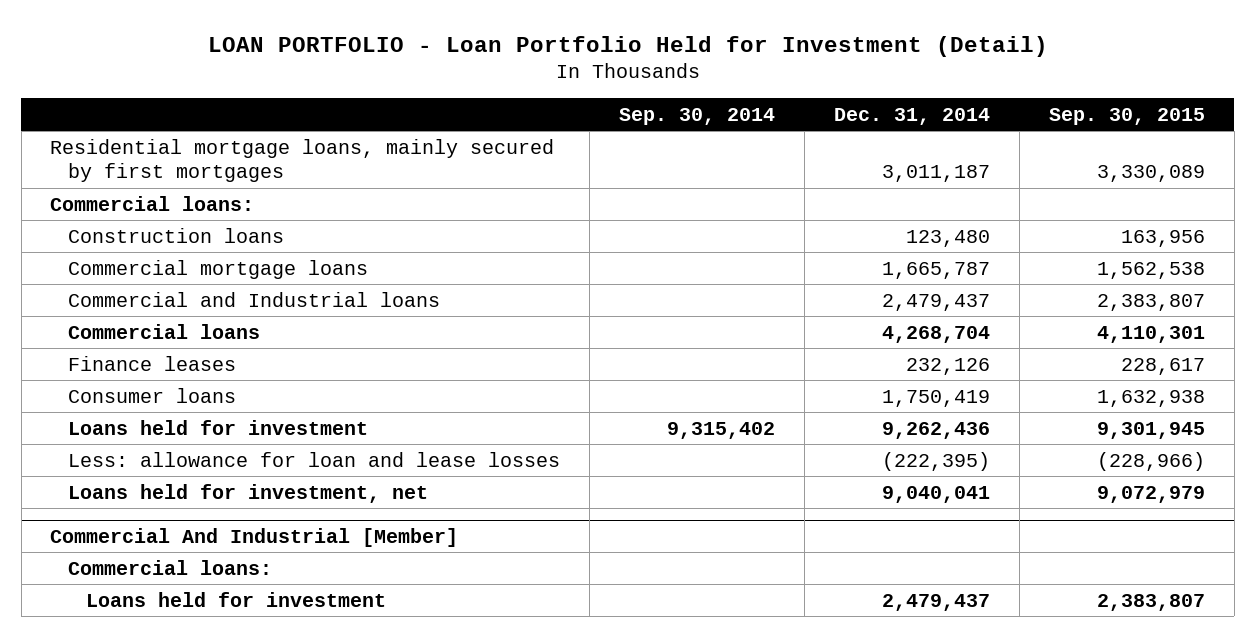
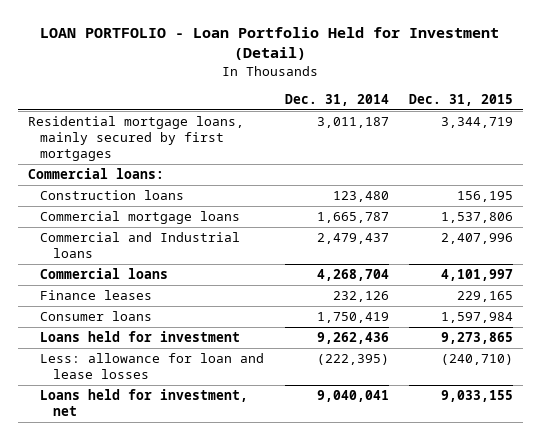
- | Sep. 30, 2014 | Dec. 31, 2014 | Sep. 30, 2015
+ | Dec. 31, 2014 | Dec. 31, 2015
- Commercial And Industrial [Member]
- Commercial loans:
- Loans held for investment | | 2,479,437 | 2,383,807

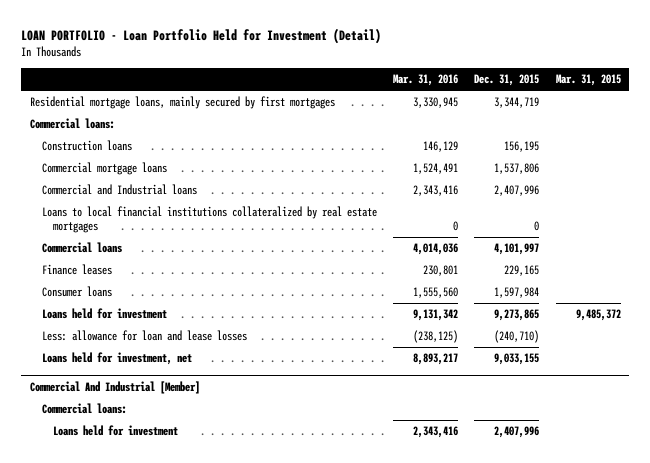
- | Dec. 31, 2014 | Dec. 31, 2015
+ | Mar. 31, 2016 | Dec. 31, 2015 | Mar. 31, 2015
+ Loans to local financial institutions collateralized by real estate mortgages | 0 | 0 |
+ Commercial And Industrial [Member]
+ Commercial loans:
+ Loans held for investment | 2,343,416 | 2,407,996 |

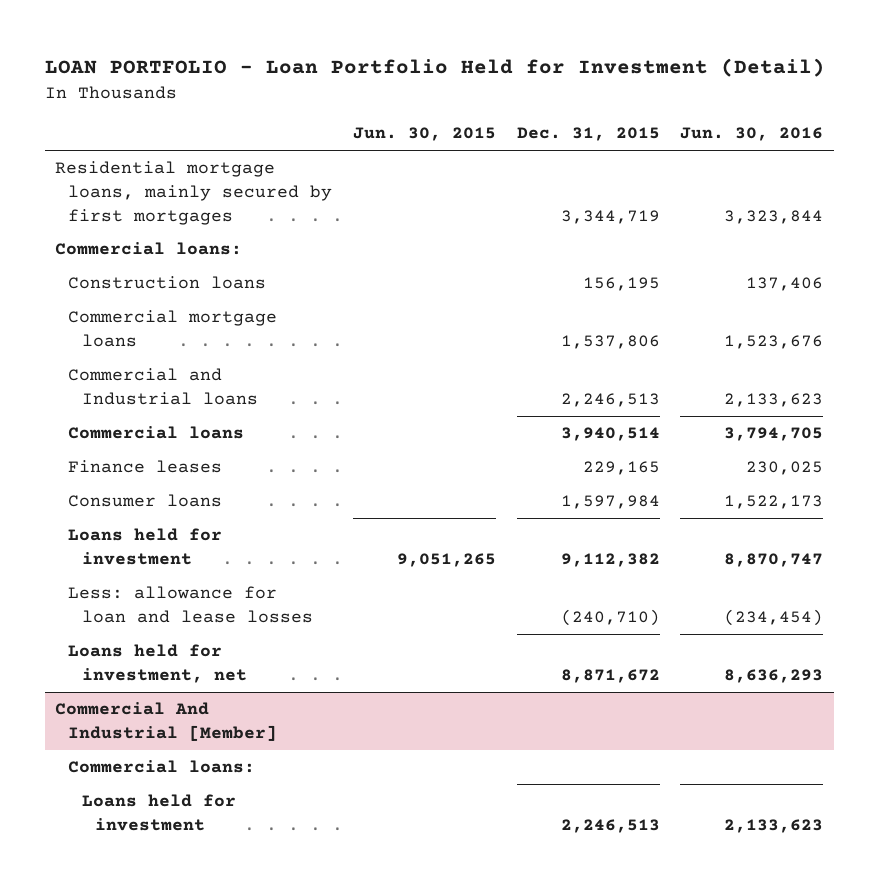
- | Mar. 31, 2016 | Dec. 31, 2015 | Mar. 31, 2015
+ | Jun. 30, 2015 | Dec. 31, 2015 | Jun. 30, 2016
- Commercial and Industrial loans | 2,343,416 | 2,407,996 |
- Loans to local financial institutions collateralized by real estate mortgages | 0 | 0 |
- Commercial loans | 4,014,036 | 4,101,997 |
+ Commercial and Industrial loans | | 2,246,513 | 2,133,623
+ Commercial loans | | 3,940,514 | 3,794,705
- Loans held for investment | 9,131,342 | 9,273,865 | 9,485,372
+ Loans held for investment | 9,051,265 | 9,112,382 | 8,870,747
- Loans held for investment, net | 8,893,217 | 9,033,155 |
+ Loans held for investment, net | | 8,871,672 | 8,636,293
@ Commercial And Industrial [Member]
- Loans held for investment | 2,343,416 | 2,407,996 |
+ Loans held for investment | | 2,246,513 | 2,133,623

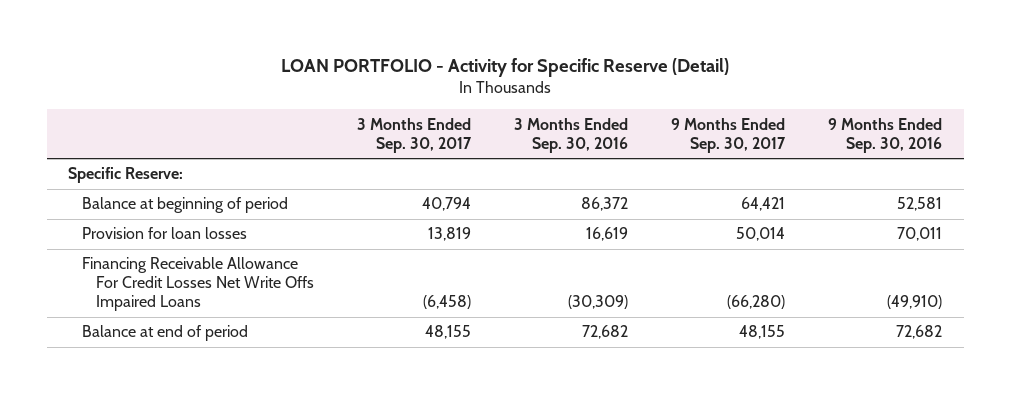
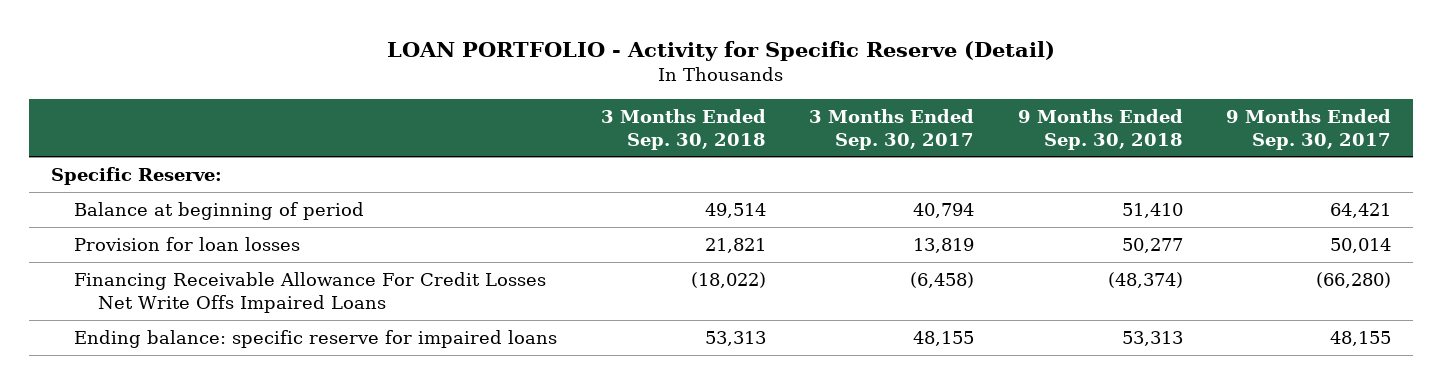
- | 3 Months Ended Sep. 30, 2017 | 3 Months Ended Sep. 30, 2016 | 9 Months Ended Sep. 30, 2017 | 9 Months Ended Sep. 30, 2016
+ | 3 Months Ended Sep. 30, 2018 | 3 Months Ended Sep. 30, 2017 | 9 Months Ended Sep. 30, 2018 | 9 Months Ended Sep. 30, 2017
- Balance at end of period | 48,155 | 72,682 | 48,155 | 72,682
+ Ending balance: specific reserve for impaired loans | 53,313 | 48,155 | 53,313 | 48,155

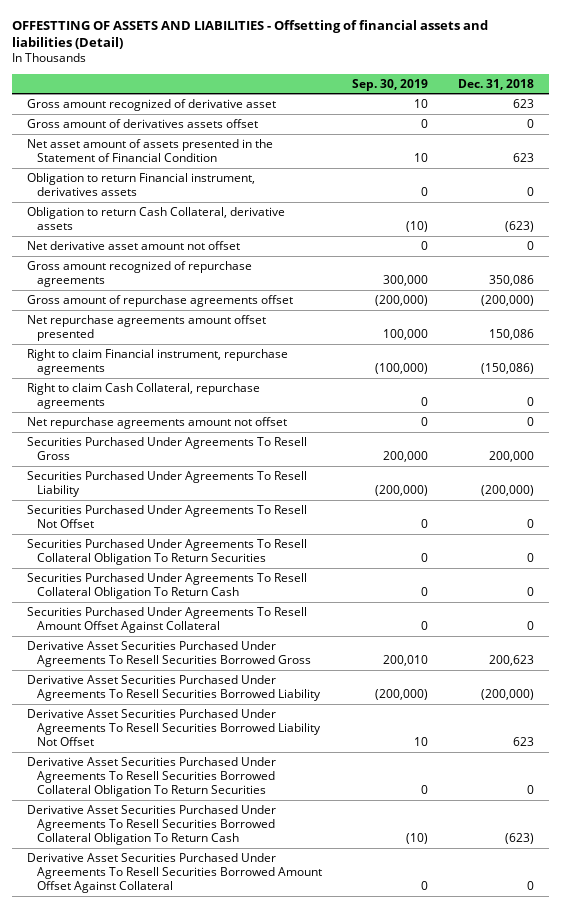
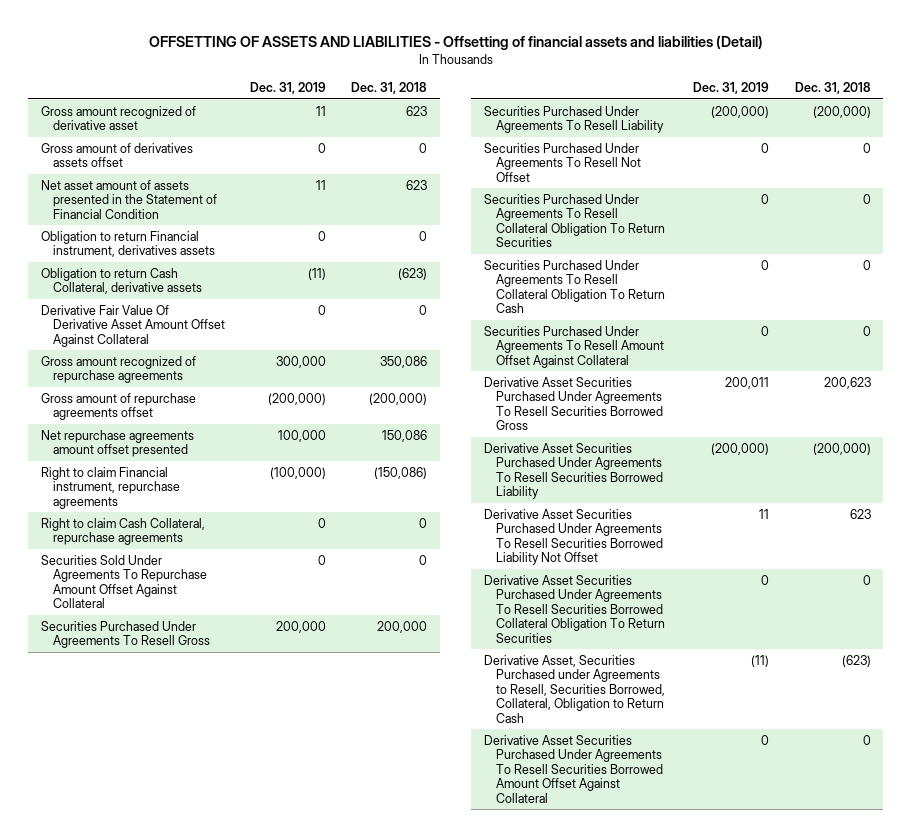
- OFFESTTING OF ASSETS AND LIABILITIES - Offsetting of financial assets and liabilities (Detail)
+ OFFSETTING OF ASSETS AND LIABILITIES - Offsetting of financial assets and liabilities (Detail)
- | Sep. 30, 2019 | Dec. 31, 2018
+ | Dec. 31, 2019 | Dec. 31, 2018
- Net derivative asset amount not offset | 0 | 0
+ Derivative Fair Value Of Derivative Asset Amount Offset Against Collateral | 0 | 0
- Net repurchase agreements amount not offset | 0 | 0
+ Securities Sold Under Agreements To Repurchase Amount Offset Against Collateral | 0 | 0
- Derivative Asset Securities Purchased Under Agreements To Resell Securities Borrowed Collateral Obligation To Return Cash | (10) | (623)
+ Derivative Asset, Securities Purchased under Agreements to Resell, Securities Borrowed, Collateral, Obligation to Return Cash | (11) | (623)

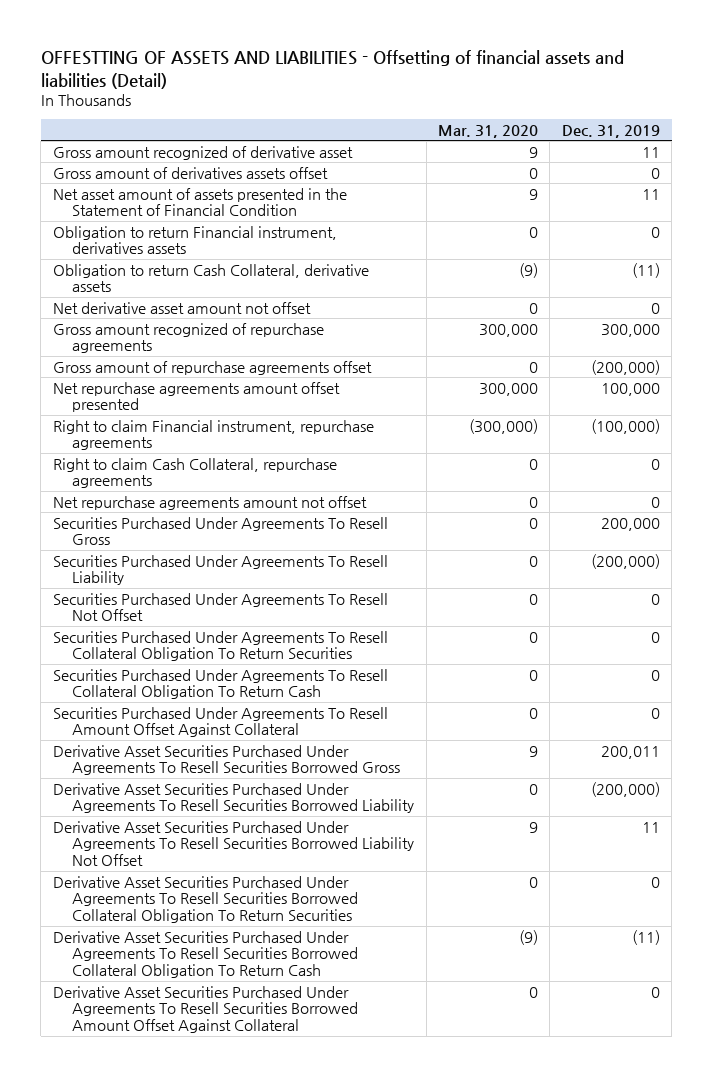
- OFFSETTING OF ASSETS AND LIABILITIES - Offsetting of financial assets and liabilities (Detail)
+ OFFESTTING OF ASSETS AND LIABILITIES - Offsetting of financial assets and liabilities (Detail)
- | Dec. 31, 2019 | Dec. 31, 2018
+ | Mar. 31, 2020 | Dec. 31, 2019
- Derivative Fair Value Of Derivative Asset Amount Offset Against Collateral | 0 | 0
+ Net derivative asset amount not offset | 0 | 0
- Securities Sold Under Agreements To Repurchase Amount Offset Against Collateral | 0 | 0
+ Net repurchase agreements amount not offset | 0 | 0
- Derivative Asset, Securities Purchased under Agreements to Resell, Securities Borrowed, Collateral, Obligation to Return Cash | (11) | (623)
+ Derivative Asset Securities Purchased Under Agreements To Resell Securities Borrowed Collateral Obligation To Return Cash | (9) | (11)

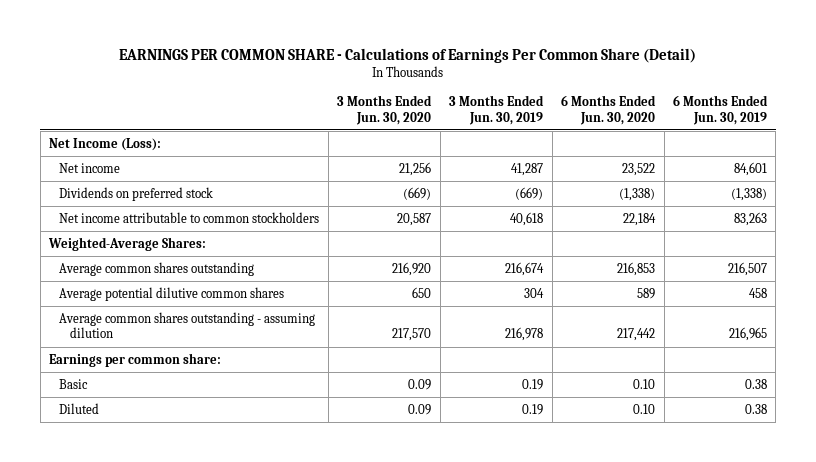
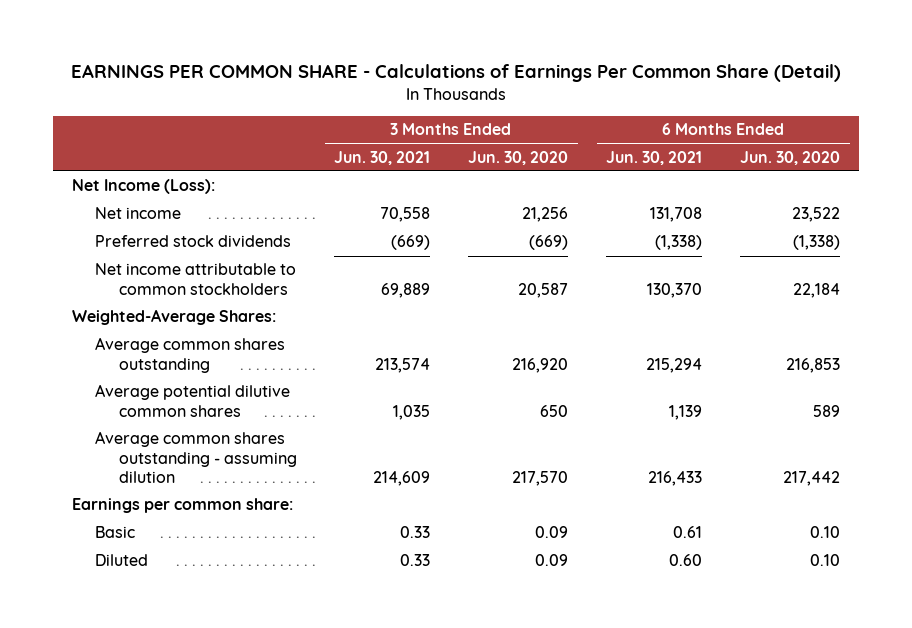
- | 3 Months Ended Jun. 30, 2020 | 3 Months Ended Jun. 30, 2019 | 6 Months Ended Jun. 30, 2020 | 6 Months Ended Jun. 30, 2019
+ | 3 Months Ended Jun. 30, 2021 | 3 Months Ended Jun. 30, 2020 | 6 Months Ended Jun. 30, 2021 | 6 Months Ended Jun. 30, 2020
- Dividends on preferred stock | (669) | (669) | (1,338) | (1,338)
+ Preferred stock dividends | (669) | (669) | (1,338) | (1,338)

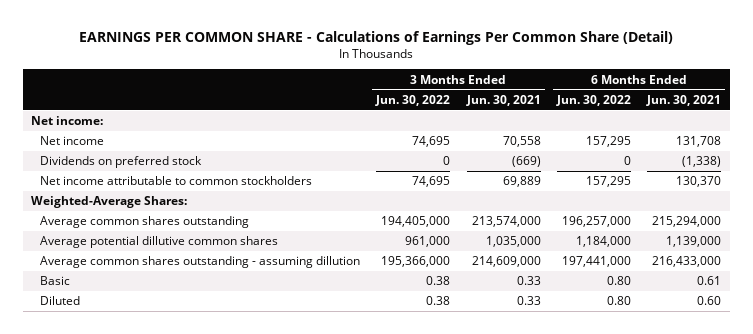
- | 3 Months Ended Jun. 30, 2021 | 3 Months Ended Jun. 30, 2020 | 6 Months Ended Jun. 30, 2021 | 6 Months Ended Jun. 30, 2020
+ | 3 Months Ended Jun. 30, 2022 | 3 Months Ended Jun. 30, 2021 | 6 Months Ended Jun. 30, 2022 | 6 Months Ended Jun. 30, 2021
- Net Income (Loss):
+ Net income:
- Preferred stock dividends | (669) | (669) | (1,338) | (1,338)
+ Dividends on preferred stock | 0 | (669) | 0 | (1,338)
- Average common shares outstanding | 213,574 | 216,920 | 215,294 | 216,853
- Average potential dilutive common shares | 1,035 | 650 | 1,139 | 589
- Average common shares outstanding - assuming dilution | 214,609 | 217,570 | 216,433 | 217,442
- Earnings per common share:
+ Average common shares outstanding | 194,405,000 | 213,574,000 | 196,257,000 | 215,294,000
+ Average potential dillutive common shares | 961,000 | 1,035,000 | 1,184,000 | 1,139,000
+ Average common shares outstanding - assuming dillution | 195,366,000 | 214,609,000 | 197,441,000 | 216,433,000

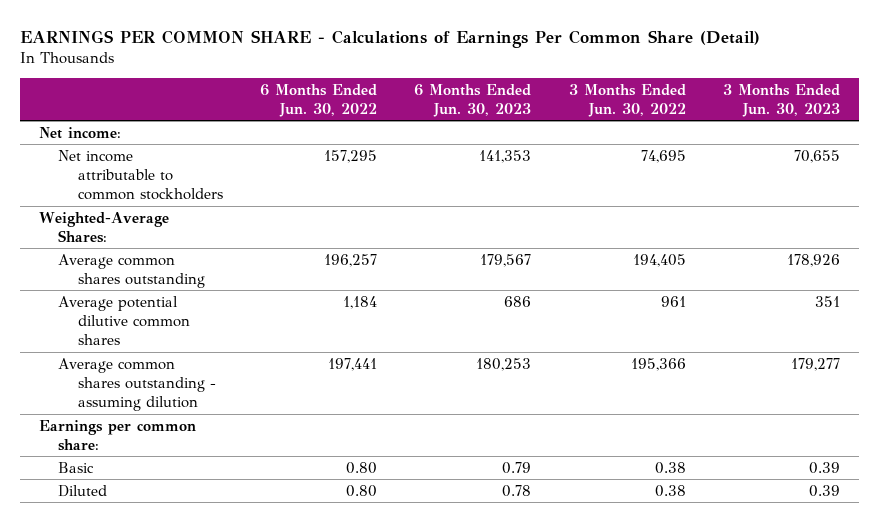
- | 3 Months Ended Jun. 30, 2022 | 3 Months Ended Jun. 30, 2021 | 6 Months Ended Jun. 30, 2022 | 6 Months Ended Jun. 30, 2021
+ | 6 Months Ended Jun. 30, 2022 | 6 Months Ended Jun. 30, 2023 | 3 Months Ended Jun. 30, 2022 | 3 Months Ended Jun. 30, 2023
- Net income | 74,695 | 70,558 | 157,295 | 131,708
- Dividends on preferred stock | 0 | (669) | 0 | (1,338)
- Average common shares outstanding | 194,405,000 | 213,574,000 | 196,257,000 | 215,294,000
- Average potential dillutive common shares | 961,000 | 1,035,000 | 1,184,000 | 1,139,000
- Average common shares outstanding - assuming dillution | 195,366,000 | 214,609,000 | 197,441,000 | 216,433,000
+ Average common shares outstanding | 196,257 | 179,567 | 194,405 | 178,926
+ Average potential dilutive common shares | 1,184 | 686 | 961 | 351
+ Average common shares outstanding - assuming dilution | 197,441 | 180,253 | 195,366 | 179,277
+ Earnings per common share:

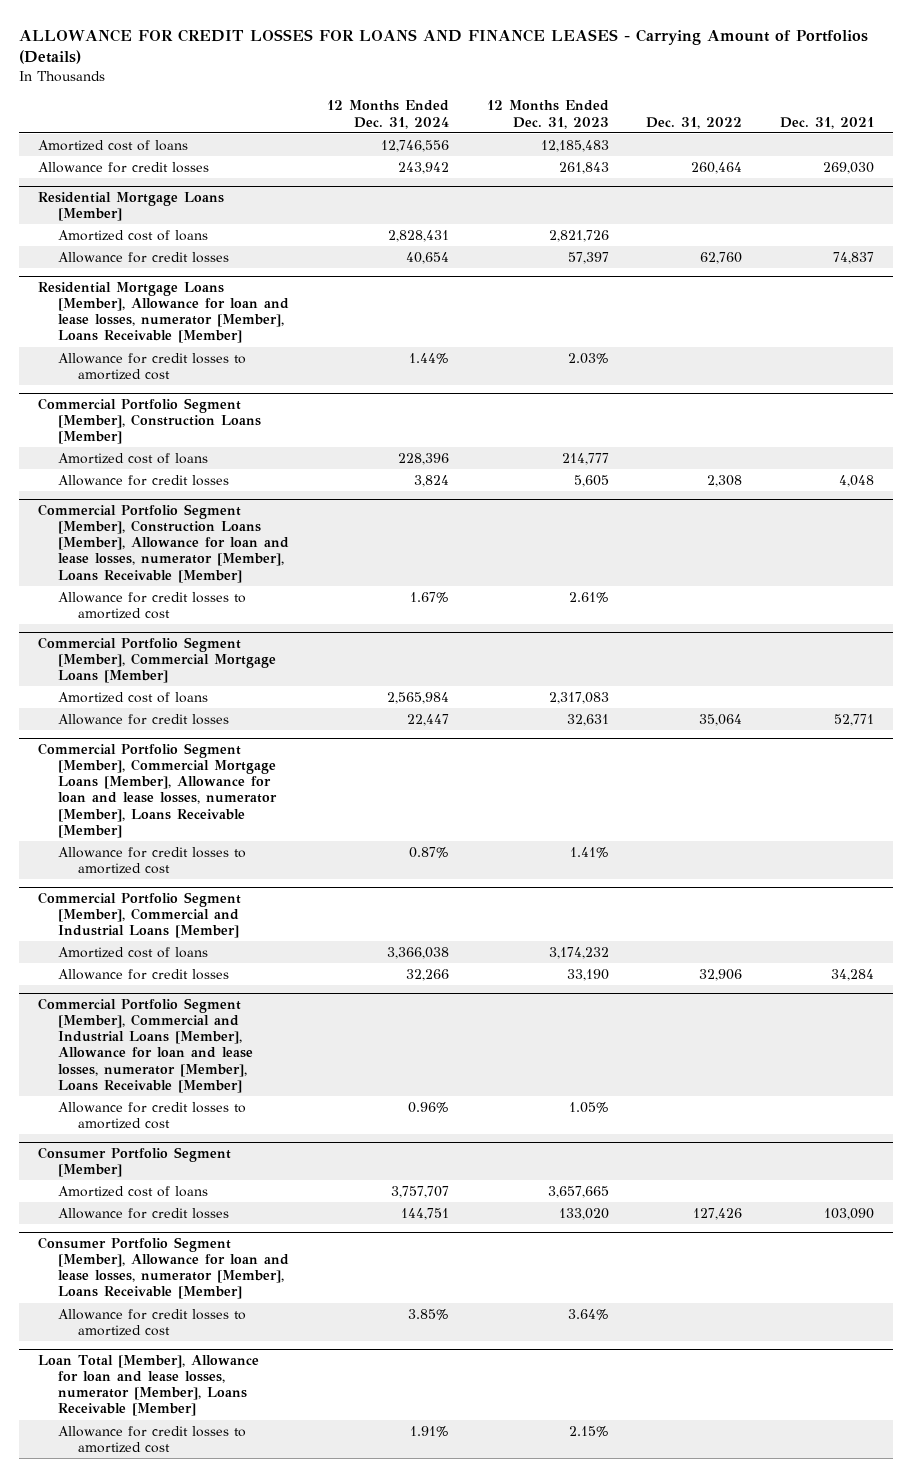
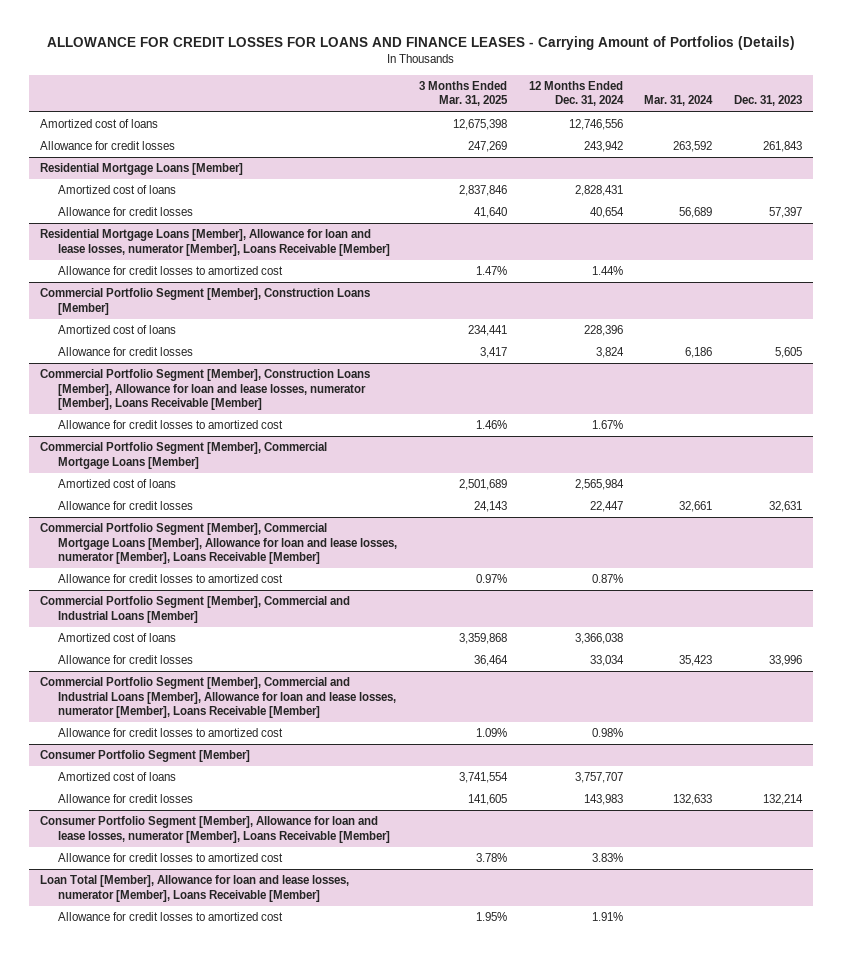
- | 12 Months Ended Dec. 31, 2024 | 12 Months Ended Dec. 31, 2023 | Dec. 31, 2022 | Dec. 31, 2021
+ | 3 Months Ended Mar. 31, 2025 | 12 Months Ended Dec. 31, 2024 | Mar. 31, 2024 | Dec. 31, 2023
@ Commercial Portfolio Segment [Member], Commercial and Industrial Loans [Member]
- Allowance for credit losses | 32,266 | 33,190 | 32,906 | 34,284
+ Allowance for credit losses | 36,464 | 33,034 | 35,423 | 33,996
@ Commercial Portfolio Segment [Member], Commercial and Industrial Loans [Member], Allowance for loan and lease losses, numerator [Member], Loans Receivable [Member]
- Allowance for credit losses to amortized cost | 0.96% | 1.05% | |
+ Allowance for credit losses to amortized cost | 1.09% | 0.98% | |
@ Consumer Portfolio Segment [Member]
- Allowance for credit losses | 144,751 | 133,020 | 127,426 | 103,090
+ Allowance for credit losses | 141,605 | 143,983 | 132,633 | 132,214
@ Consumer Portfolio Segment [Member], Allowance for loan and lease losses, numerator [Member], Loans Receivable [Member]
- Allowance for credit losses to amortized cost | 3.85% | 3.64% | |
+ Allowance for credit losses to amortized cost | 3.78% | 3.83% | |

